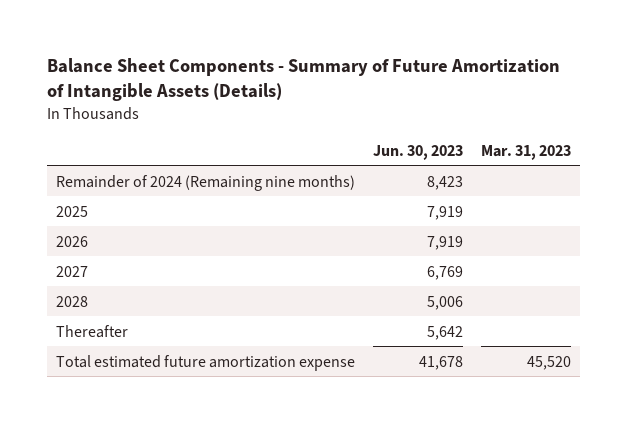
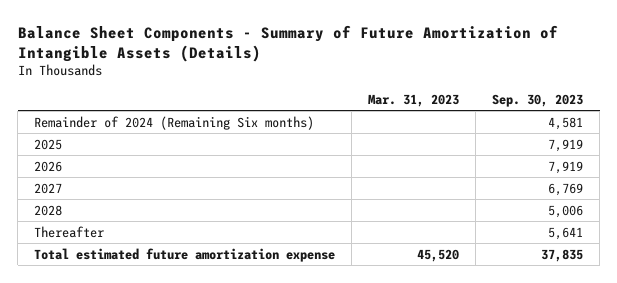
- | Jun. 30, 2023 | Mar. 31, 2023
+ | Mar. 31, 2023 | Sep. 30, 2023
- Remainder of 2024 (Remaining nine months) | 8,423 |
+ Remainder of 2024 (Remaining Six months) | | 4,581

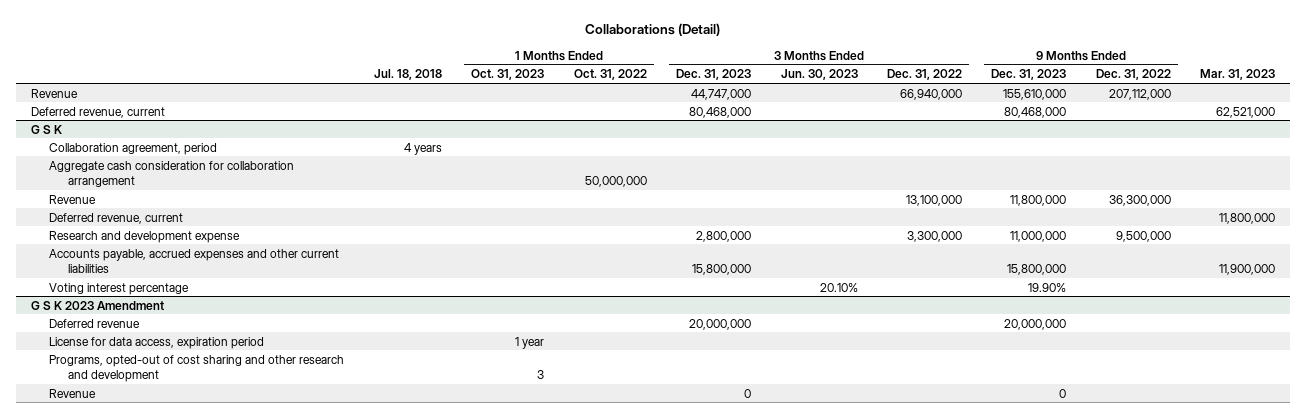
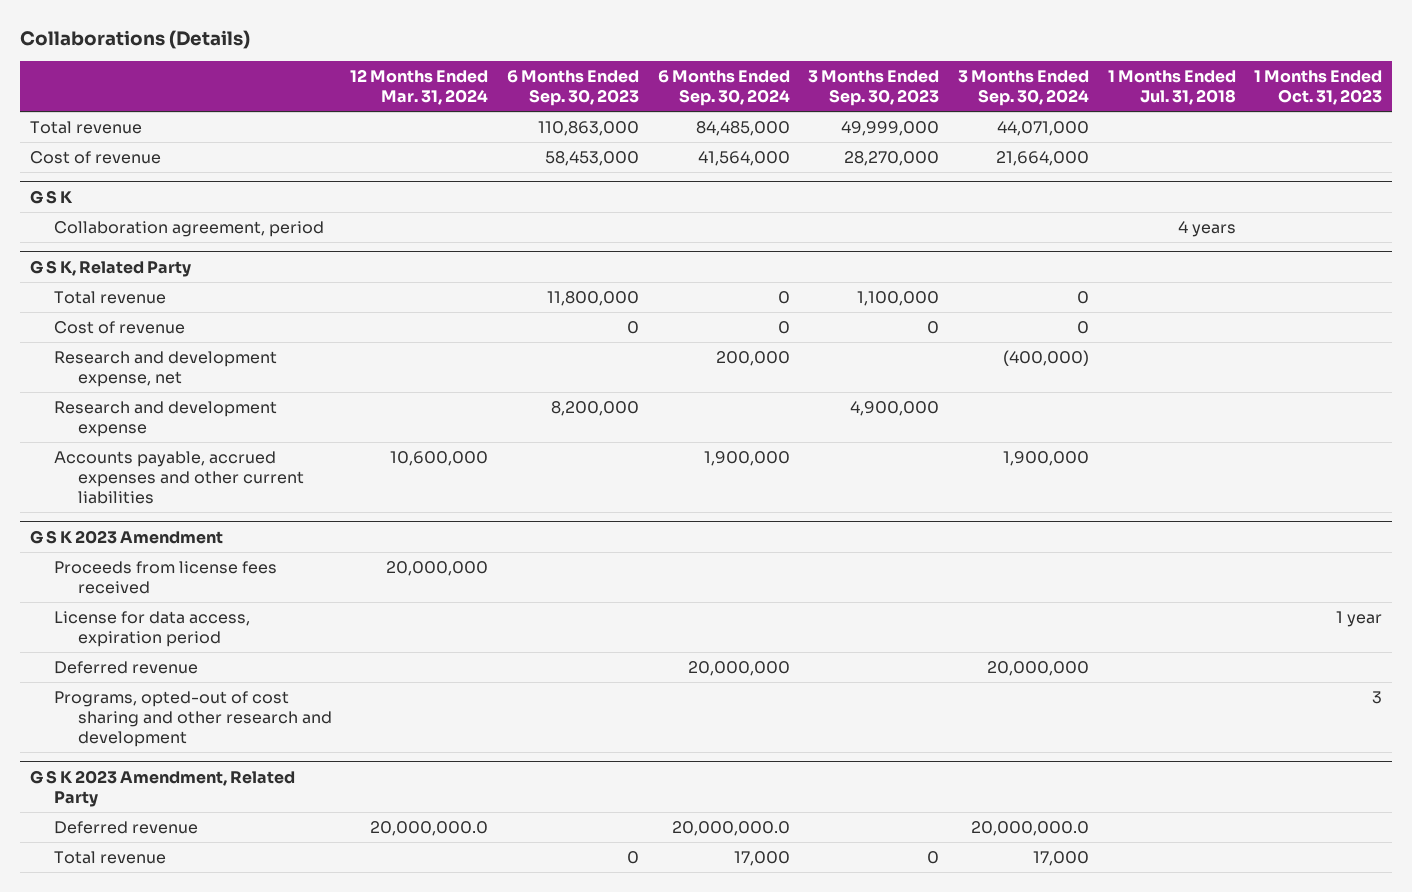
- Collaborations (Detail)
+ Collaborations (Details)
- | Jul. 18, 2018 | 1 Months Ended Oct. 31, 2023 | 1 Months Ended Oct. 31, 2022 | 3 Months Ended Dec. 31, 2023 | 3 Months Ended Jun. 30, 2023 | 3 Months Ended Dec. 31, 2022 | 9 Months Ended Dec. 31, 2023 | 9 Months Ended Dec. 31, 2022 | Mar. 31, 2023
+ | 12 Months Ended Mar. 31, 2024 | 6 Months Ended Sep. 30, 2023 | 6 Months Ended Sep. 30, 2024 | 3 Months Ended Sep. 30, 2023 | 3 Months Ended Sep. 30, 2024 | 1 Months Ended Jul. 31, 2018 | 1 Months Ended Oct. 31, 2023
- Revenue | | | | 44,747,000 | | 66,940,000 | 155,610,000 | 207,112,000 |
- Deferred revenue, current | | | | 80,468,000 | | | 80,468,000 | | 62,521,000
+ Total revenue | | 110,863,000 | 84,485,000 | 49,999,000 | 44,071,000 | |
+ Cost of revenue | | 58,453,000 | 41,564,000 | 28,270,000 | 21,664,000 | |
@ G S K
- Aggregate cash consideration for collaboration arrangement | | | 50,000,000 | | | | | |
- Revenue | | | | | | 13,100,000 | 11,800,000 | 36,300,000 |
- Deferred revenue, current | | | | | | | | | 11,800,000
- Research and development expense | | | | 2,800,000 | | 3,300,000 | 11,000,000 | 9,500,000 |
- Accounts payable, accrued expenses and other current liabilities | | | | 15,800,000 | | | 15,800,000 | | 11,900,000
- Voting interest percentage | | | | | 20.10% | | 19.90% | |
+ G S K, Related Party
+ Total revenue | | 11,800,000 | 0 | 1,100,000 | 0 | |
+ Cost of revenue | | 0 | 0 | 0 | 0 | |
+ Research and development expense, net | | | 200,000 | | (400,000) | |
+ Research and development expense | | 8,200,000 | | 4,900,000 | | |
+ Accounts payable, accrued expenses and other current liabilities | 10,600,000 | | 1,900,000 | | 1,900,000 | |
@ G S K 2023 Amendment
+ Proceeds from license fees received | 20,000,000 | | | | | |
moved down: Deferred revenue | | | 20,000,000 | | 20,000,000 | |
- Revenue | | | | 0 | | | 0 | |
+ G S K 2023 Amendment, Related Party
+ Deferred revenue | 20,000,000.0 | | 20,000,000.0 | | 20,000,000.0 | |
+ Total revenue | | 0 | 17,000 | 0 | 17,000 | |

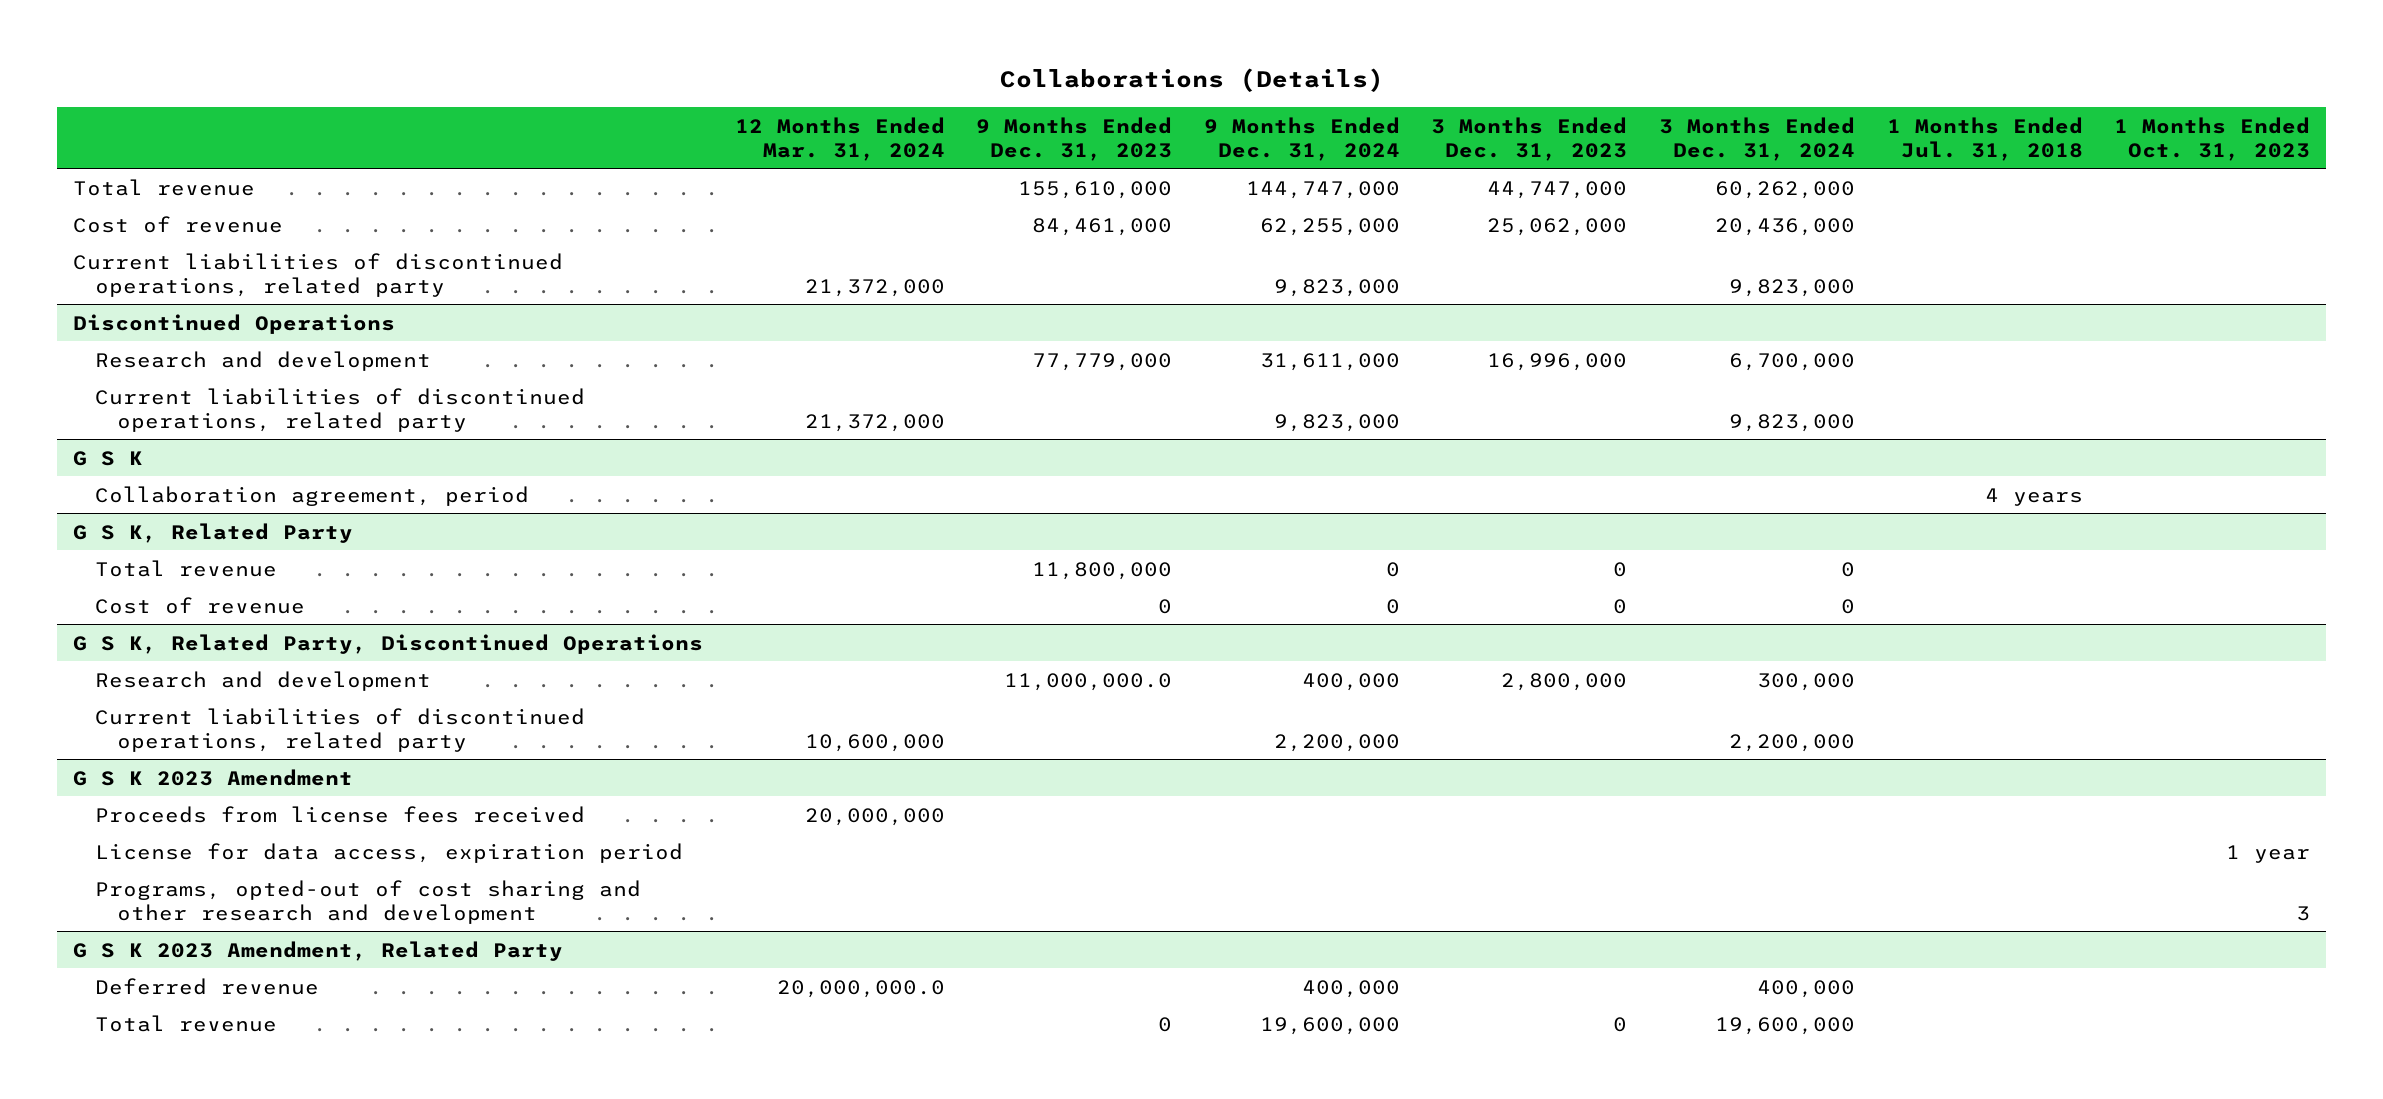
- | 12 Months Ended Mar. 31, 2024 | 6 Months Ended Sep. 30, 2023 | 6 Months Ended Sep. 30, 2024 | 3 Months Ended Sep. 30, 2023 | 3 Months Ended Sep. 30, 2024 | 1 Months Ended Jul. 31, 2018 | 1 Months Ended Oct. 31, 2023
+ | 12 Months Ended Mar. 31, 2024 | 9 Months Ended Dec. 31, 2023 | 9 Months Ended Dec. 31, 2024 | 3 Months Ended Dec. 31, 2023 | 3 Months Ended Dec. 31, 2024 | 1 Months Ended Jul. 31, 2018 | 1 Months Ended Oct. 31, 2023
+ Current liabilities of discontinued operations, related party | 21,372,000 | | 9,823,000 | | 9,823,000 | |
+ Discontinued Operations
+ Research and development | | 77,779,000 | 31,611,000 | 16,996,000 | 6,700,000 | |
+ Current liabilities of discontinued operations, related party | 21,372,000 | | 9,823,000 | | 9,823,000 | |
@ G S K, Related Party
- Research and development expense, net | | | 200,000 | | (400,000) | |
- Research and development expense | | 8,200,000 | | 4,900,000 | | |
- Accounts payable, accrued expenses and other current liabilities | 10,600,000 | | 1,900,000 | | 1,900,000 | |
+ G S K, Related Party, Discontinued Operations
+ Research and development | | 11,000,000.0 | 400,000 | 2,800,000 | 300,000 | |
+ Current liabilities of discontinued operations, related party | 10,600,000 | | 2,200,000 | | 2,200,000 | |
@ G S K 2023 Amendment
- Deferred revenue | | | 20,000,000 | | 20,000,000 | |

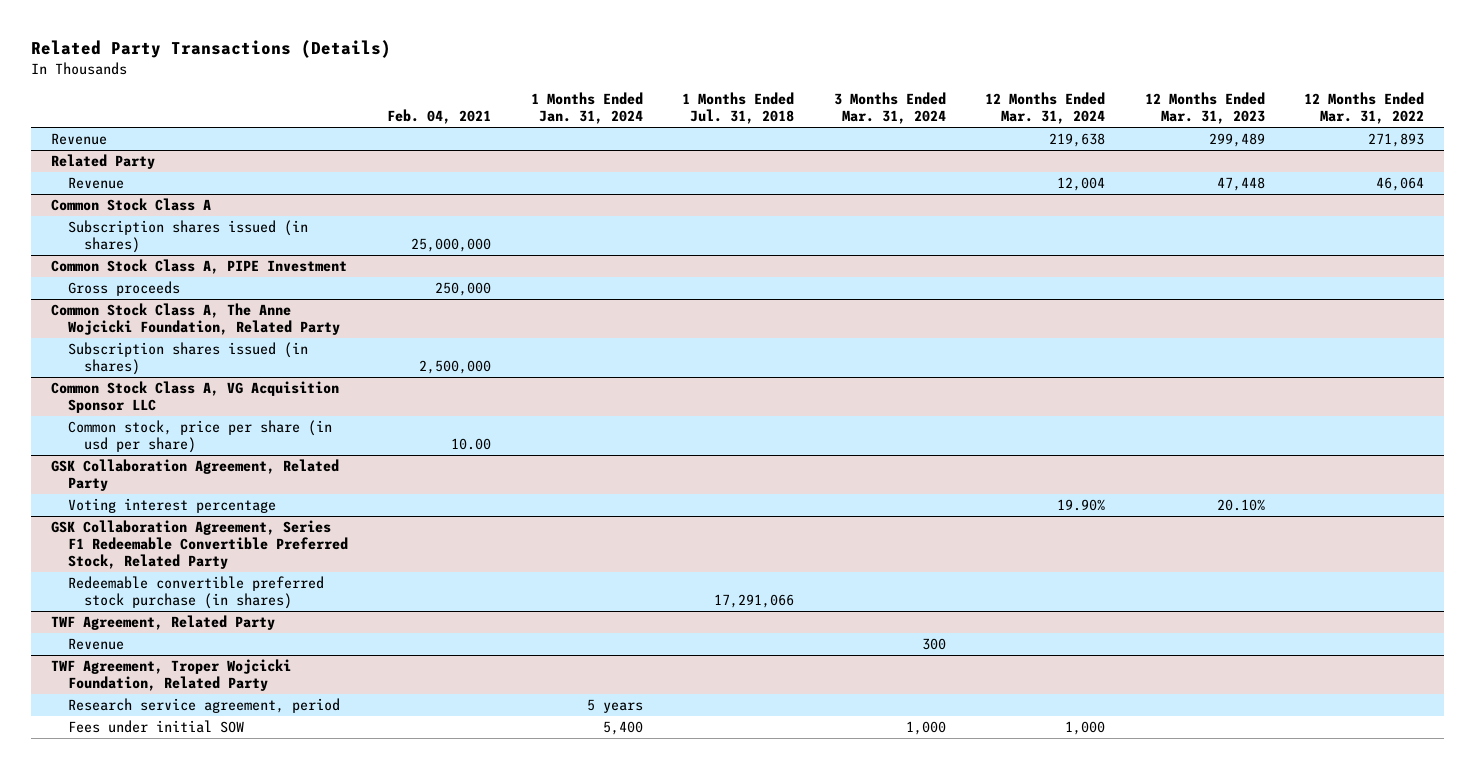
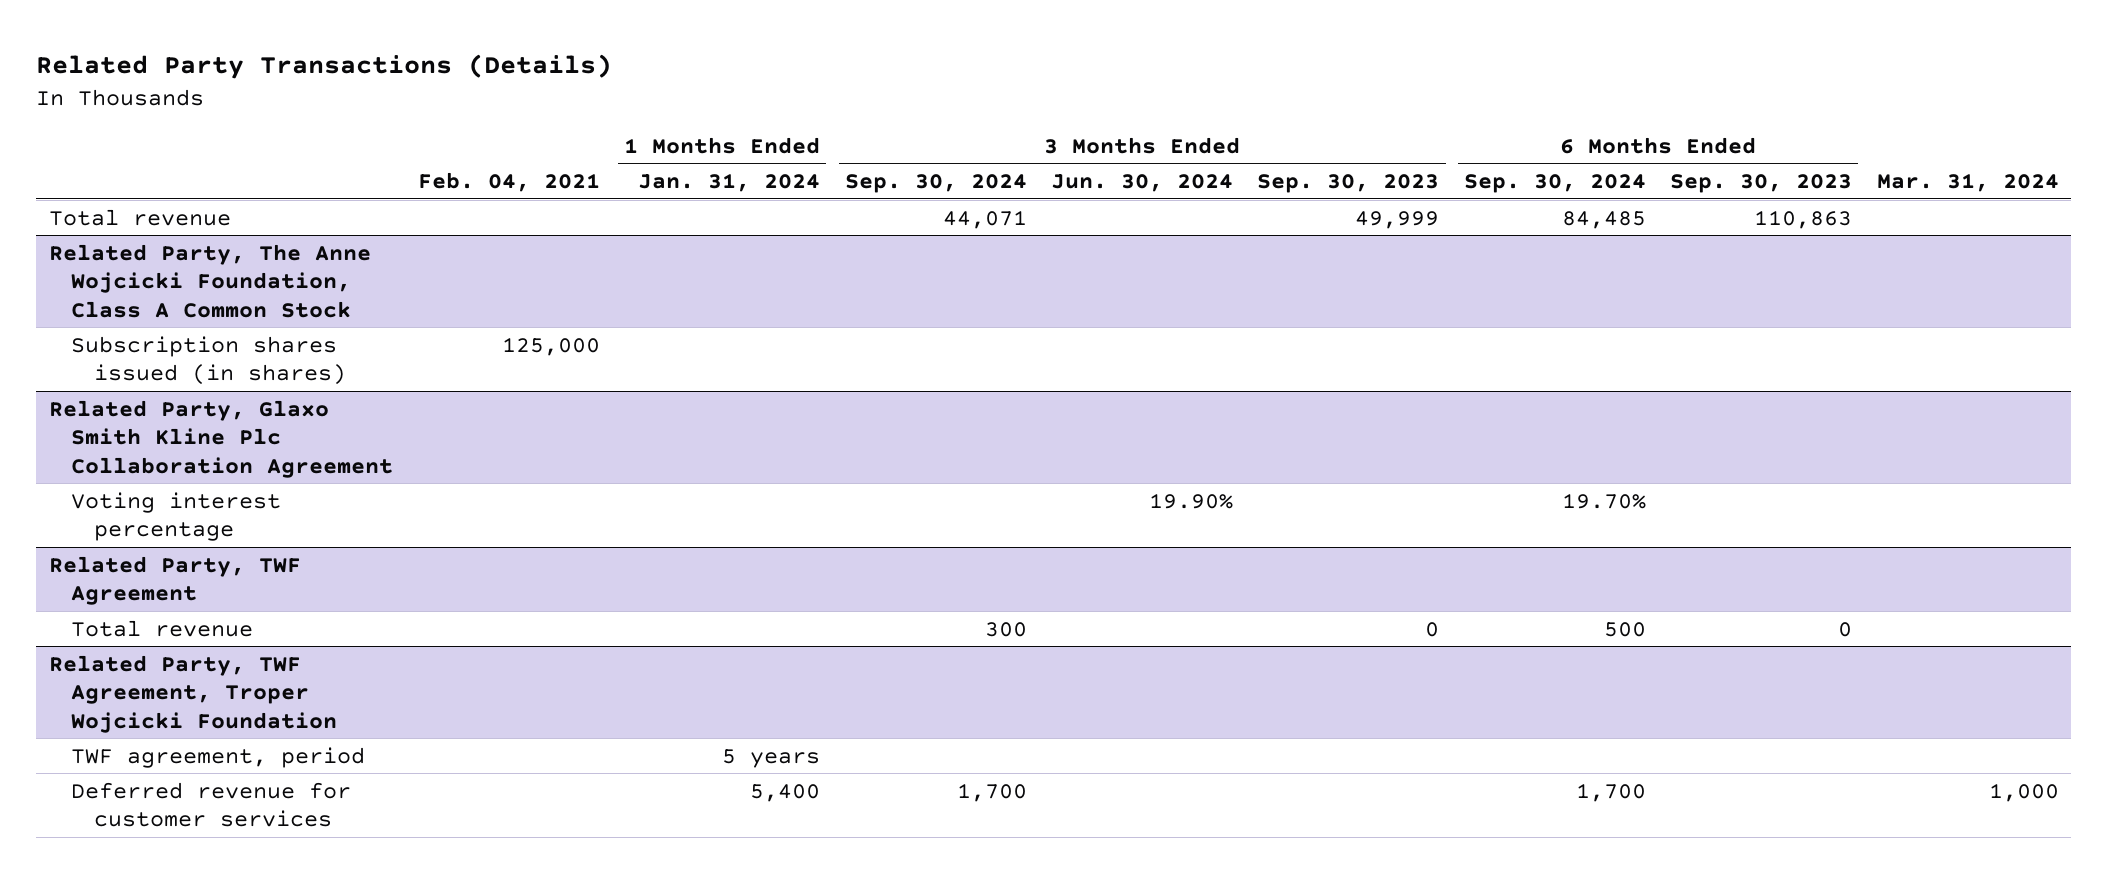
- | Feb. 04, 2021 | 1 Months Ended Jan. 31, 2024 | 1 Months Ended Jul. 31, 2018 | 3 Months Ended Mar. 31, 2024 | 12 Months Ended Mar. 31, 2024 | 12 Months Ended Mar. 31, 2023 | 12 Months Ended Mar. 31, 2022
+ | Feb. 04, 2021 | 1 Months Ended Jan. 31, 2024 | 3 Months Ended Sep. 30, 2024 | 3 Months Ended Jun. 30, 2024 | 3 Months Ended Sep. 30, 2023 | 6 Months Ended Sep. 30, 2024 | 6 Months Ended Sep. 30, 2023 | Mar. 31, 2024
- Revenue | | | | | 219,638 | 299,489 | 271,893
- Related Party
- Revenue | | | | | 12,004 | 47,448 | 46,064
- Common Stock Class A
- Subscription shares issued (in shares) | 25,000,000 | | | | | |
- Common Stock Class A, PIPE Investment
- Gross proceeds | 250,000 | | | | | |
- Common Stock Class A, The Anne Wojcicki Foundation, Related Party
- Subscription shares issued (in shares) | 2,500,000 | | | | | |
- Common Stock Class A, VG Acquisition Sponsor LLC
- Common stock, price per share (in usd per share) | 10.00 | | | | | |
- GSK Collaboration Agreement, Related Party
- Voting interest percentage | | | | | 19.90% | 20.10% |
- GSK Collaboration Agreement, Series F1 Redeemable Convertible Preferred Stock, Related Party
- Redeemable convertible preferred stock purchase (in shares) | | | 17,291,066 | | | |
- TWF Agreement, Related Party
- Revenue | | | | 300 | | |
- TWF Agreement, Troper Wojcicki Foundation, Related Party
- Research service agreement, period | | 5 years | | | | |
- Fees under initial SOW | | 5,400 | | 1,000 | 1,000 | |
+ Total revenue | | | 44,071 | | 49,999 | 84,485 | 110,863 |
+ Related Party, The Anne Wojcicki Foundation, Class A Common Stock
+ Subscription shares issued (in shares) | 125,000 | | | | | | |
+ Related Party, Glaxo Smith Kline Plc Collaboration Agreement
+ Voting interest percentage | | | | 19.90% | | 19.70% | |
+ Related Party, TWF Agreement
+ Total revenue | | | 300 | | 0 | 500 | 0 |
+ Related Party, TWF Agreement, Troper Wojcicki Foundation
+ TWF agreement, period | | 5 years | | | | | |
+ Deferred revenue for customer services | | 5,400 | 1,700 | | | 1,700 | | 1,000

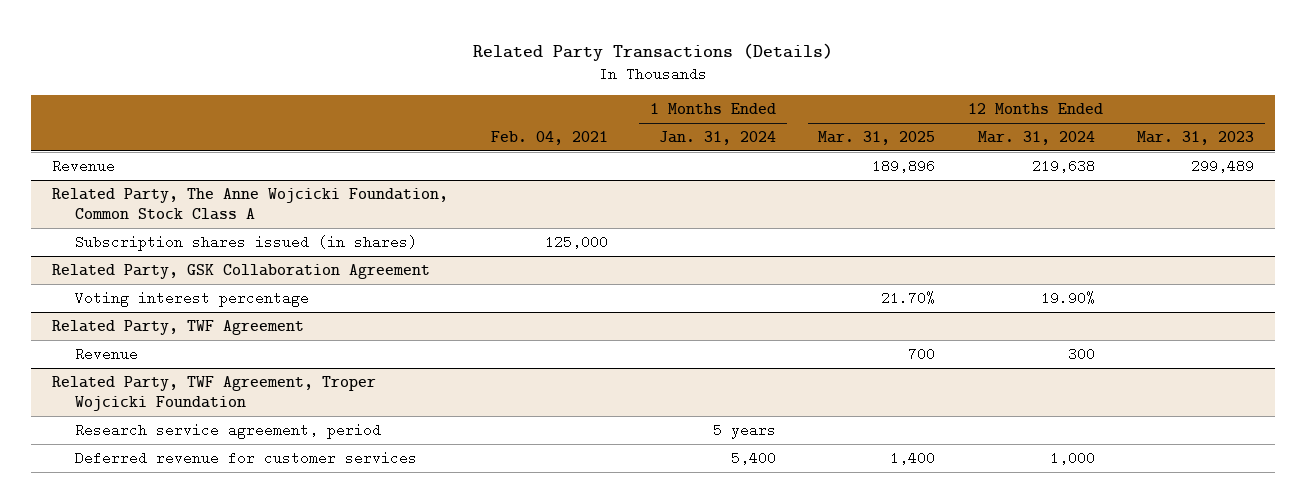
- | Feb. 04, 2021 | 1 Months Ended Jan. 31, 2024 | 3 Months Ended Sep. 30, 2024 | 3 Months Ended Jun. 30, 2024 | 3 Months Ended Sep. 30, 2023 | 6 Months Ended Sep. 30, 2024 | 6 Months Ended Sep. 30, 2023 | Mar. 31, 2024
+ | Feb. 04, 2021 | 1 Months Ended Jan. 31, 2024 | 12 Months Ended Mar. 31, 2025 | 12 Months Ended Mar. 31, 2024 | 12 Months Ended Mar. 31, 2023
- Total revenue | | | 44,071 | | 49,999 | 84,485 | 110,863 |
- Related Party, The Anne Wojcicki Foundation, Class A Common Stock
+ Revenue | | | 189,896 | 219,638 | 299,489
+ Related Party, The Anne Wojcicki Foundation, Common Stock Class A
- Related Party, Glaxo Smith Kline Plc Collaboration Agreement
- Voting interest percentage | | | | 19.90% | | 19.70% | |
+ Related Party, GSK Collaboration Agreement
+ Voting interest percentage | | | 21.70% | 19.90% |
@ Related Party, TWF Agreement
- Total revenue | | | 300 | | 0 | 500 | 0 |
+ Revenue | | | 700 | 300 |
@ Related Party, TWF Agreement, Troper Wojcicki Foundation
- TWF agreement, period | | 5 years | | | | | |
+ Research service agreement, period | | 5 years | | |

